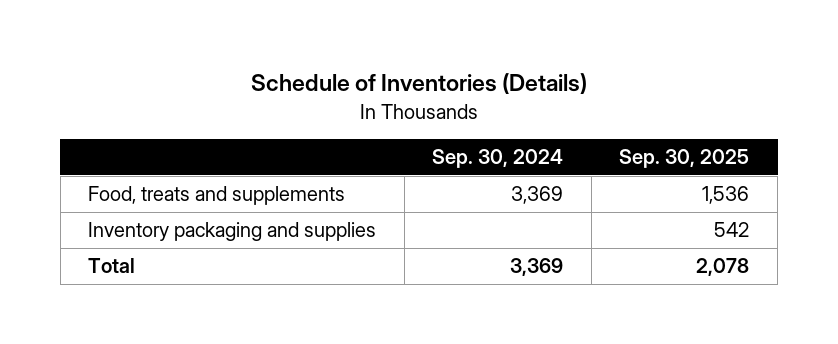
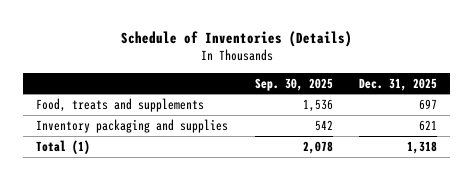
- | Sep. 30, 2024 | Sep. 30, 2025
+ | Sep. 30, 2025 | Dec. 31, 2025
- Total | 3,369 | 2,078
+ Total (1) | 2,078 | 1,318

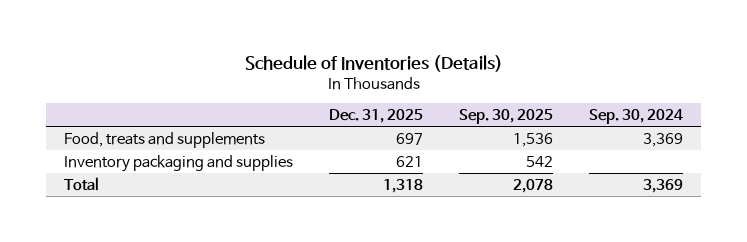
- | Sep. 30, 2025 | Dec. 31, 2025
+ | Dec. 31, 2025 | Sep. 30, 2025 | Sep. 30, 2024
- Total (1) | 2,078 | 1,318
+ Total | 1,318 | 2,078 | 3,369

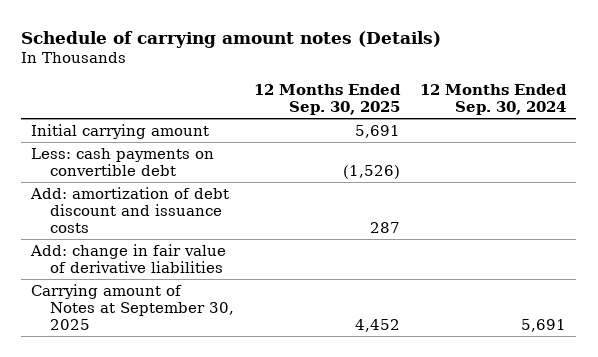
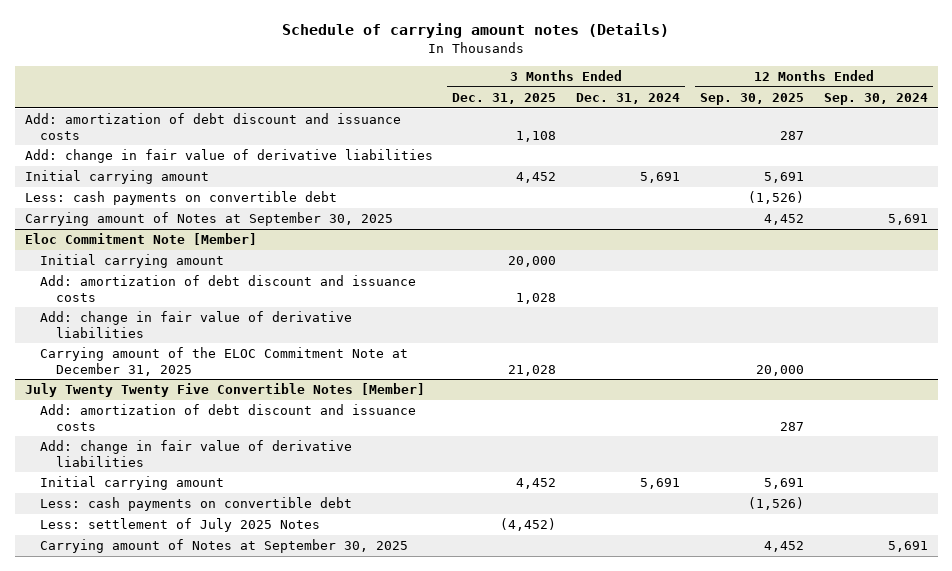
- | 12 Months Ended Sep. 30, 2025 | 12 Months Ended Sep. 30, 2024
+ | 3 Months Ended Dec. 31, 2025 | 3 Months Ended Dec. 31, 2024 | 12 Months Ended Sep. 30, 2025 | 12 Months Ended Sep. 30, 2024
+ Add: amortization of debt discount and issuance costs | 1,108 | | 287 |
+ Add: change in fair value of derivative liabilities
+ Carrying amount of Notes at September 30, 2025 | | | 4,452 | 5,691
+ Eloc Commitment Note [Member]
+ Initial carrying amount | 20,000 | | |
+ Add: amortization of debt discount and issuance costs | 1,028 | | |
+ Add: change in fair value of derivative liabilities
+ Carrying amount of the ELOC Commitment Note at December 31, 2025 | 21,028 | | 20,000 |
+ July Twenty Twenty Five Convertible Notes [Member]
+ Initial carrying amount | 4,452 | 5,691 | 5,691 |
+ Less: cash payments on convertible debt | | | (1,526) |
+ Less: settlement of July 2025 Notes | (4,452) | | |

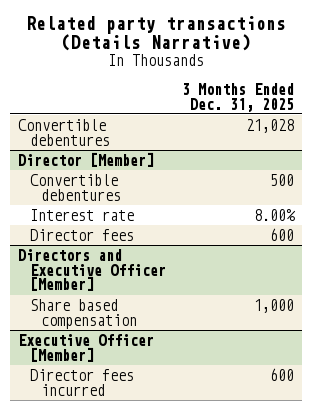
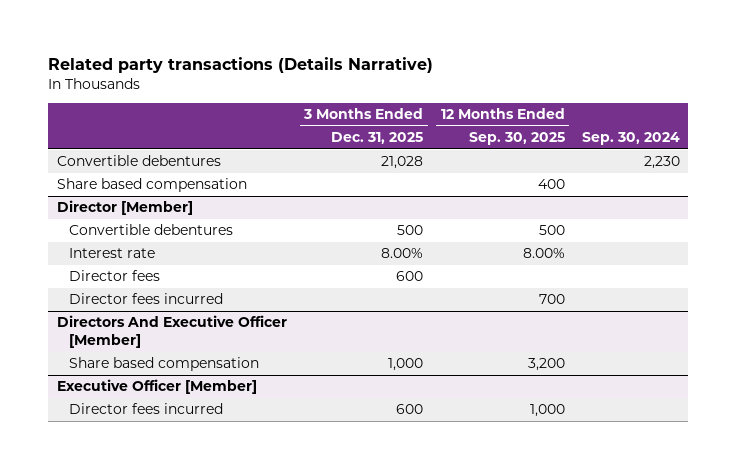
- | 3 Months Ended Dec. 31, 2025
+ | 3 Months Ended Dec. 31, 2025 | 12 Months Ended Sep. 30, 2025 | Sep. 30, 2024
+ Share based compensation | | 400 |
- Directors and Executive Officer [Member]
@ Director [Member]
+ Director fees incurred | | 700 |
+ Directors And Executive Officer [Member]

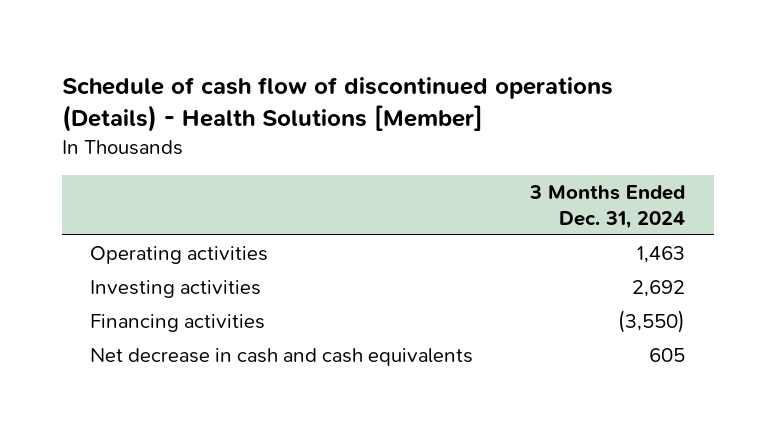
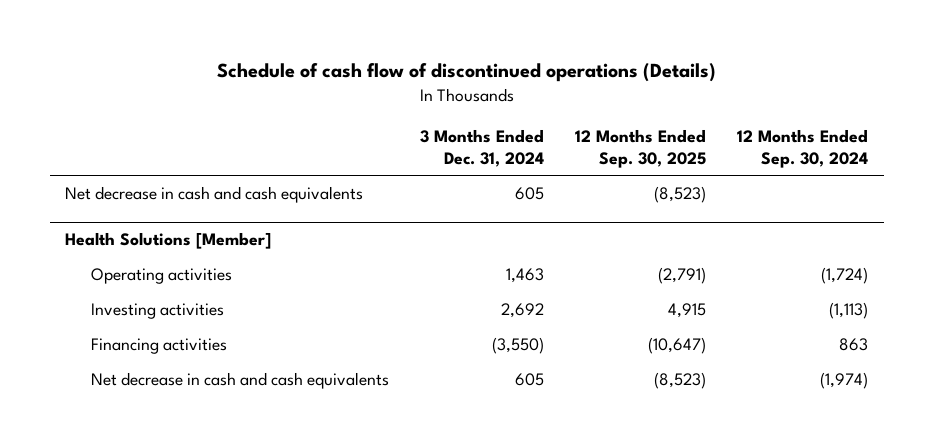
- Schedule of cash flow of discontinued operations (Details) - Health Solutions [Member]
+ Schedule of cash flow of discontinued operations (Details)
- | 3 Months Ended Dec. 31, 2024
+ | 3 Months Ended Dec. 31, 2024 | 12 Months Ended Sep. 30, 2025 | 12 Months Ended Sep. 30, 2024
+ Net decrease in cash and cash equivalents | 605 | (8,523) |
+ Health Solutions [Member]

